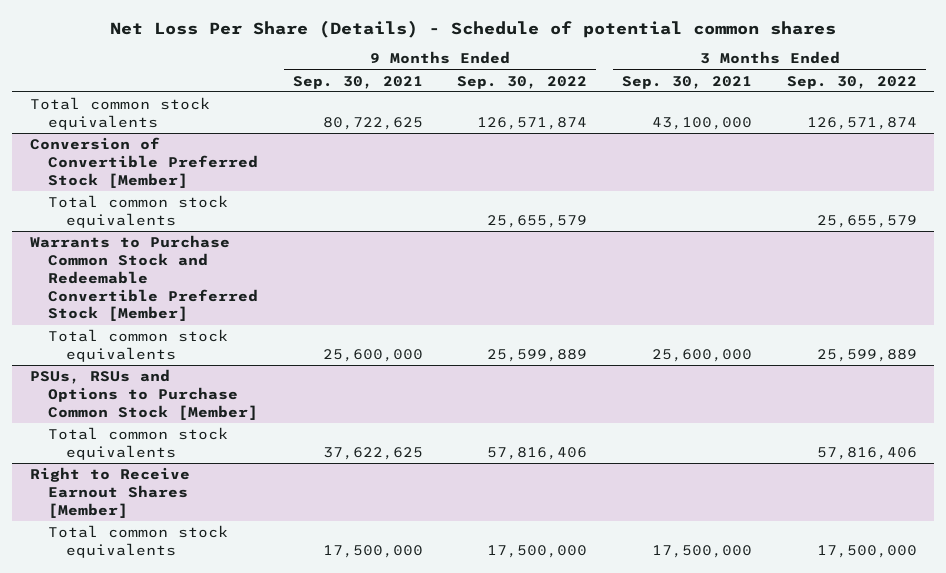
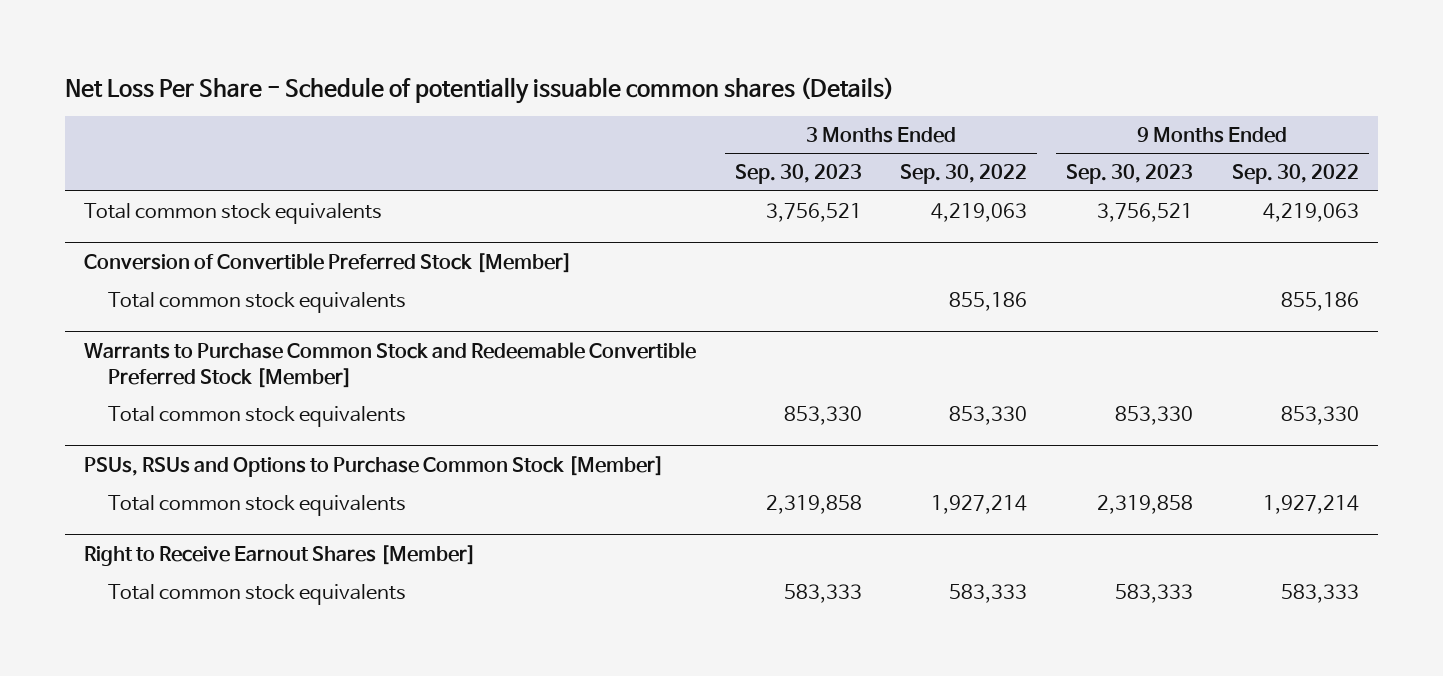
- Net Loss Per Share (Details) - Schedule of potential common shares
+ Net Loss Per Share - Schedule of potentially issuable common shares (Details)
- | 9 Months Ended Sep. 30, 2021 | 9 Months Ended Sep. 30, 2022 | 3 Months Ended Sep. 30, 2021 | 3 Months Ended Sep. 30, 2022
+ | 3 Months Ended Sep. 30, 2023 | 3 Months Ended Sep. 30, 2022 | 9 Months Ended Sep. 30, 2023 | 9 Months Ended Sep. 30, 2022
- Total common stock equivalents | 80,722,625 | 126,571,874 | 43,100,000 | 126,571,874
+ Total common stock equivalents | 3,756,521 | 4,219,063 | 3,756,521 | 4,219,063
@ Conversion of Convertible Preferred Stock [Member]
- Total common stock equivalents | | 25,655,579 | | 25,655,579
+ Total common stock equivalents | | 855,186 | | 855,186
@ Warrants to Purchase Common Stock and Redeemable Convertible Preferred Stock [Member]
- Total common stock equivalents | 25,600,000 | 25,599,889 | 25,600,000 | 25,599,889
+ Total common stock equivalents | 853,330 | 853,330 | 853,330 | 853,330
@ PSUs, RSUs and Options to Purchase Common Stock [Member]
- Total common stock equivalents | 37,622,625 | 57,816,406 | | 57,816,406
+ Total common stock equivalents | 2,319,858 | 1,927,214 | 2,319,858 | 1,927,214
@ Right to Receive Earnout Shares [Member]
- Total common stock equivalents | 17,500,000 | 17,500,000 | 17,500,000 | 17,500,000
+ Total common stock equivalents | 583,333 | 583,333 | 583,333 | 583,333

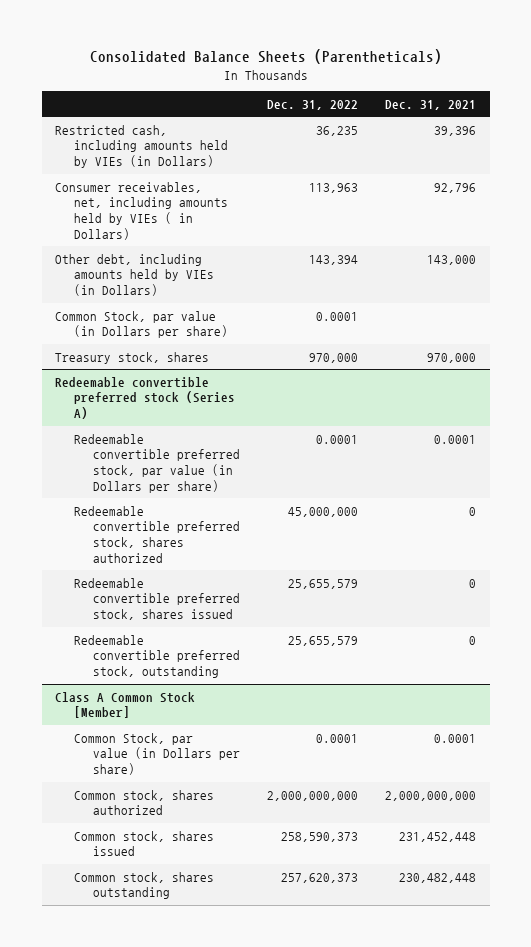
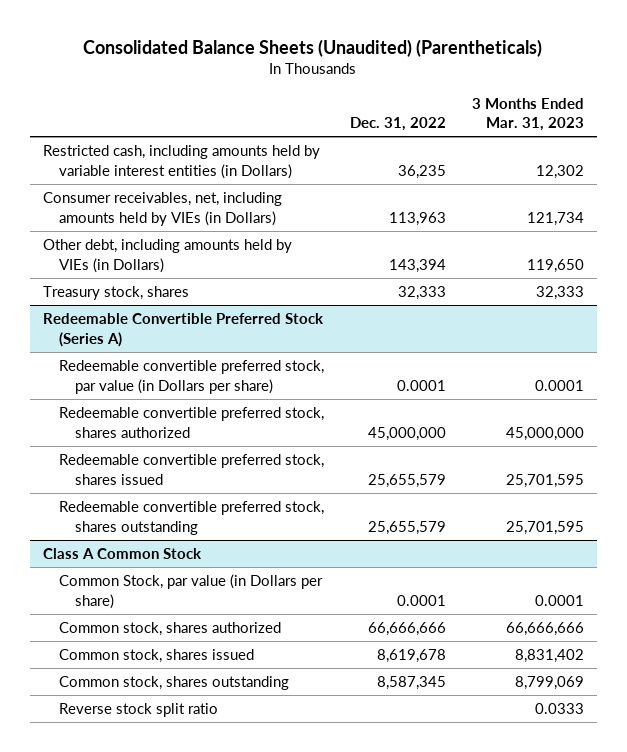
- Consolidated Balance Sheets (Parentheticals)
+ Consolidated Balance Sheets (Unaudited) (Parentheticals)
- | Dec. 31, 2022 | Dec. 31, 2021
+ | Dec. 31, 2022 | 3 Months Ended Mar. 31, 2023
- Restricted cash, including amounts held by VIEs (in Dollars) | 36,235 | 39,396
- Consumer receivables, net, including amounts held by VIEs ( in Dollars) | 113,963 | 92,796
+ Restricted cash, including amounts held by variable interest entities (in Dollars) | 36,235 | 12,302
+ Consumer receivables, net, including amounts held by VIEs (in Dollars) | 113,963 | 121,734
- Common Stock, par value (in Dollars per share) | 0.0001 |
- Treasury stock, shares | 970,000 | 970,000
- Redeemable convertible preferred stock (Series A)
+ Treasury stock, shares | 32,333 | 32,333
+ Redeemable Convertible Preferred Stock (Series A)
- Redeemable convertible preferred stock, outstanding | 25,655,579 | 0
- Class A Common Stock [Member]
+ Redeemable convertible preferred stock, shares outstanding | 25,655,579 | 25,701,595
+ Class A Common Stock
- Common stock, shares authorized | 2,000,000,000 | 2,000,000,000
- Common stock, shares issued | 258,590,373 | 231,452,448
- Common stock, shares outstanding | 257,620,373 | 230,482,448
+ Common stock, shares authorized | 66,666,666 | 66,666,666
+ Common stock, shares issued | 8,619,678 | 8,831,402
+ Common stock, shares outstanding | 8,587,345 | 8,799,069
+ Reverse stock split ratio | | 0.0333

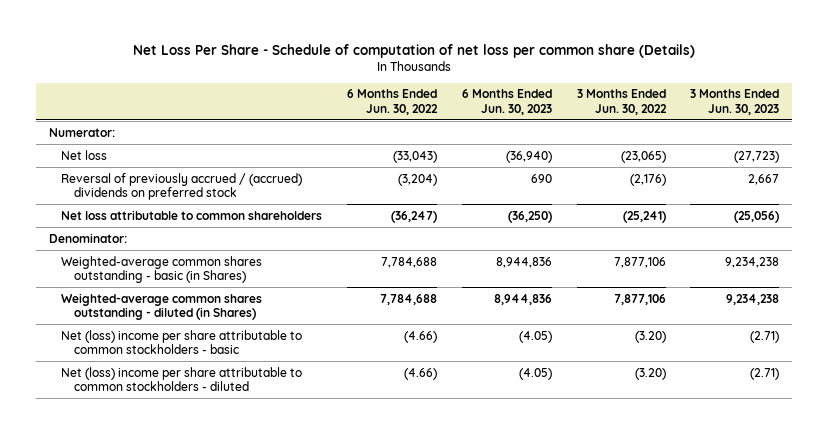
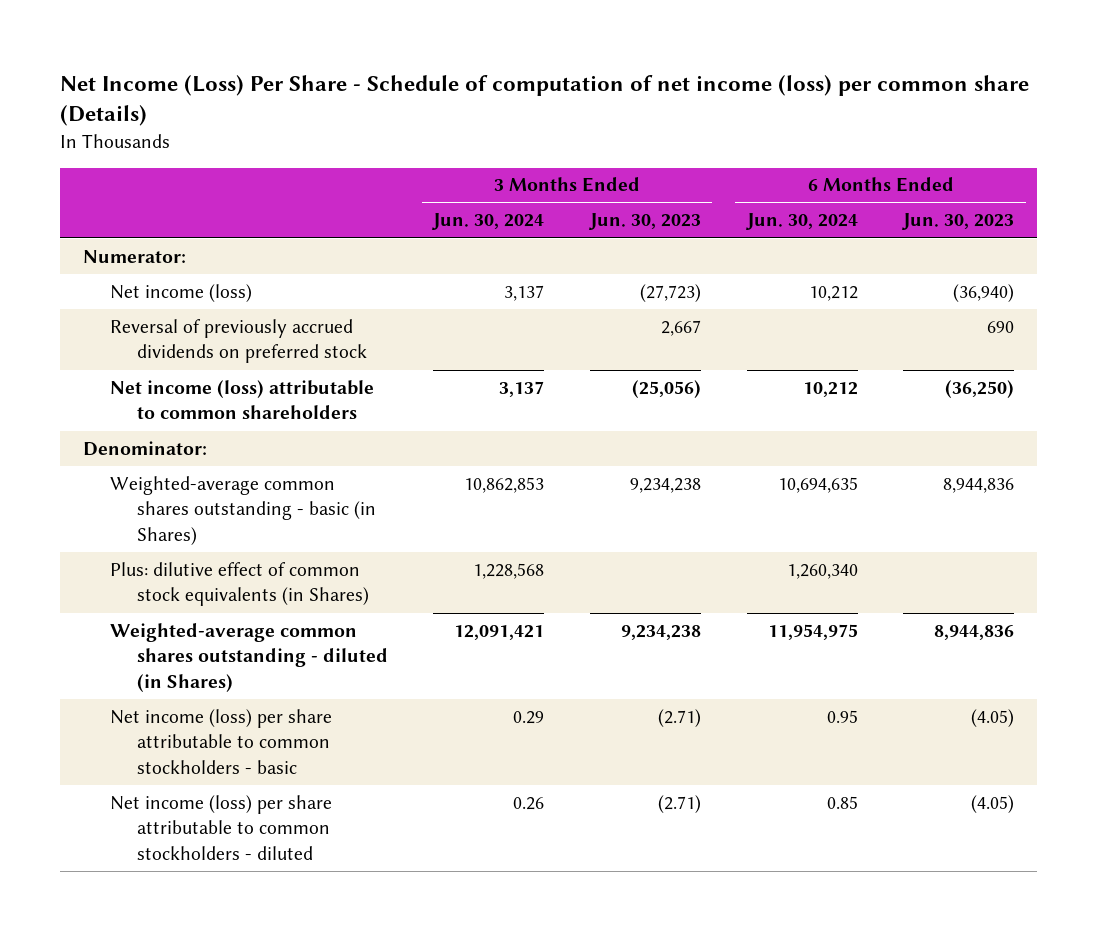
- Net Loss Per Share - Schedule of computation of net loss per common share (Details)
+ Net Income (Loss) Per Share - Schedule of computation of net income (loss) per common share (Details)
- | 6 Months Ended Jun. 30, 2022 | 6 Months Ended Jun. 30, 2023 | 3 Months Ended Jun. 30, 2022 | 3 Months Ended Jun. 30, 2023
+ | 3 Months Ended Jun. 30, 2024 | 3 Months Ended Jun. 30, 2023 | 6 Months Ended Jun. 30, 2024 | 6 Months Ended Jun. 30, 2023
- Net loss | (33,043) | (36,940) | (23,065) | (27,723)
- Reversal of previously accrued / (accrued) dividends on preferred stock | (3,204) | 690 | (2,176) | 2,667
- Net loss attributable to common shareholders | (36,247) | (36,250) | (25,241) | (25,056)
+ Net income (loss) | 3,137 | (27,723) | 10,212 | (36,940)
+ Reversal of previously accrued dividends on preferred stock | | 2,667 | | 690
+ Net income (loss) attributable to common shareholders | 3,137 | (25,056) | 10,212 | (36,250)
+ Plus: dilutive effect of common stock equivalents (in Shares) | 1,228,568 | | 1,260,340 |
- Net (loss) income per share attributable to common stockholders - basic | (4.66) | (4.05) | (3.20) | (2.71)
- Net (loss) income per share attributable to common stockholders - diluted | (4.66) | (4.05) | (3.20) | (2.71)
+ Net income (loss) per share attributable to common stockholders - basic | 0.29 | (2.71) | 0.95 | (4.05)
+ Net income (loss) per share attributable to common stockholders - diluted | 0.26 | (2.71) | 0.85 | (4.05)

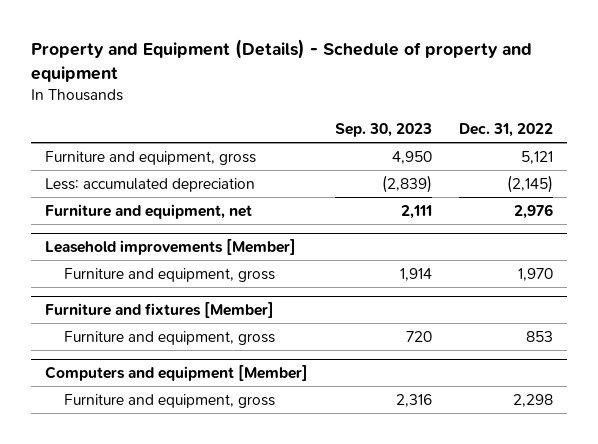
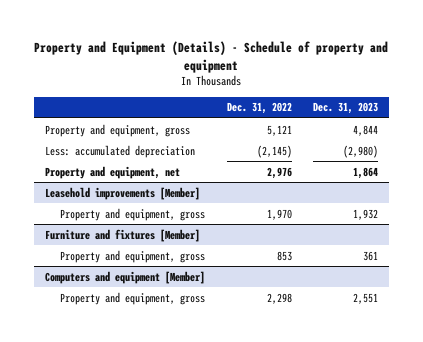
- | Sep. 30, 2023 | Dec. 31, 2022
+ | Dec. 31, 2022 | Dec. 31, 2023
- Furniture and equipment, gross | 4,950 | 5,121
+ Property and equipment, gross | 5,121 | 4,844
- Furniture and equipment, net | 2,111 | 2,976
+ Property and equipment, net | 2,976 | 1,864
@ Leasehold improvements [Member]
- Furniture and equipment, gross | 1,914 | 1,970
+ Property and equipment, gross | 1,970 | 1,932
@ Furniture and fixtures [Member]
- Furniture and equipment, gross | 720 | 853
+ Property and equipment, gross | 853 | 361
@ Computers and equipment [Member]
- Furniture and equipment, gross | 2,316 | 2,298
+ Property and equipment, gross | 2,298 | 2,551

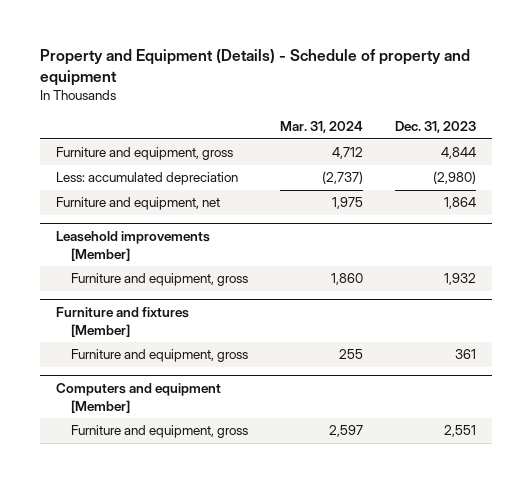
- | Dec. 31, 2022 | Dec. 31, 2023
+ | Mar. 31, 2024 | Dec. 31, 2023
- Property and equipment, gross | 5,121 | 4,844
+ Furniture and equipment, gross | 4,712 | 4,844
- Property and equipment, net | 2,976 | 1,864
+ Furniture and equipment, net | 1,975 | 1,864
@ Leasehold improvements [Member]
- Property and equipment, gross | 1,970 | 1,932
+ Furniture and equipment, gross | 1,860 | 1,932
@ Furniture and fixtures [Member]
- Property and equipment, gross | 853 | 361
+ Furniture and equipment, gross | 255 | 361
@ Computers and equipment [Member]
- Property and equipment, gross | 2,298 | 2,551
+ Furniture and equipment, gross | 2,597 | 2,551

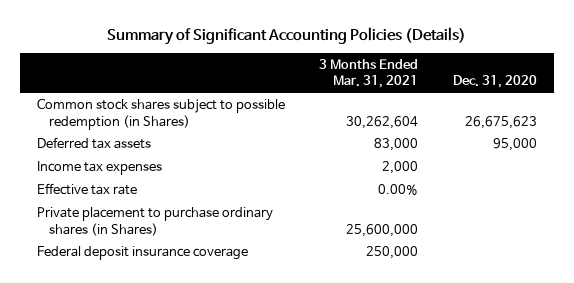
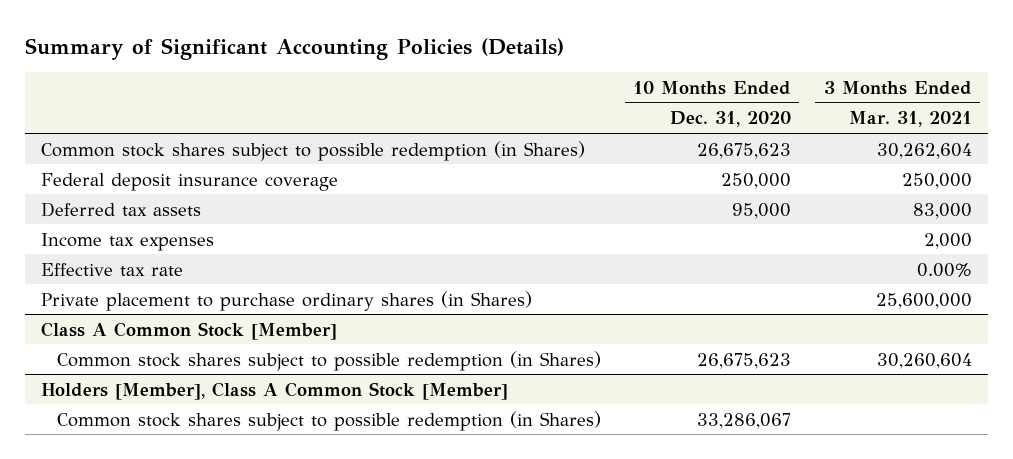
- | 3 Months Ended Mar. 31, 2021 | Dec. 31, 2020
+ | 10 Months Ended Dec. 31, 2020 | 3 Months Ended Mar. 31, 2021
moved up: Federal deposit insurance coverage | 250,000 | 250,000
+ Class A Common Stock [Member]
+ Common stock shares subject to possible redemption (in Shares) | 26,675,623 | 30,260,604
+ Holders [Member], Class A Common Stock [Member]
+ Common stock shares subject to possible redemption (in Shares) | 33,286,067 |

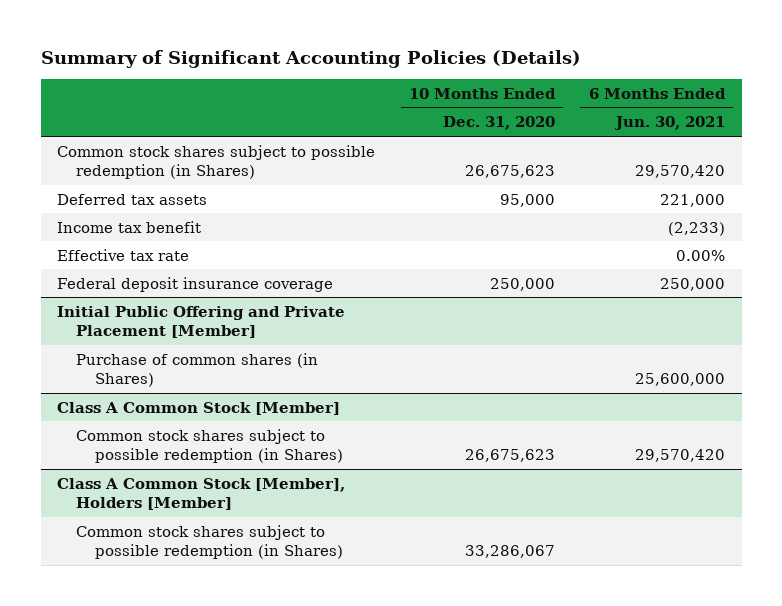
- | 10 Months Ended Dec. 31, 2020 | 3 Months Ended Mar. 31, 2021
+ | 10 Months Ended Dec. 31, 2020 | 6 Months Ended Jun. 30, 2021
- Income tax expenses | | 2,000
+ Income tax benefit | | (2,233)
- Private placement to purchase ordinary shares (in Shares) | | 25,600,000
moved down: Federal deposit insurance coverage | 250,000 | 250,000
+ Initial Public Offering and Private Placement [Member]
+ Purchase of common shares (in Shares) | | 25,600,000
- Holders [Member], Class A Common Stock [Member]
+ Class A Common Stock [Member], Holders [Member]

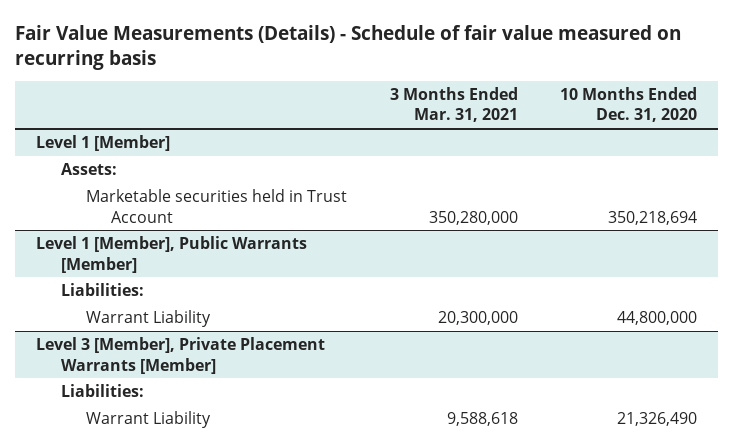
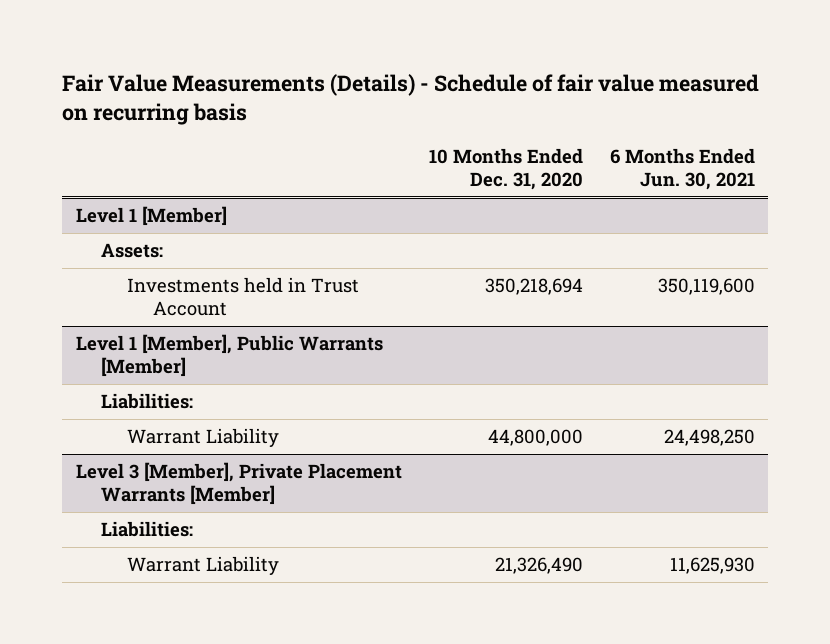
- | 3 Months Ended Mar. 31, 2021 | 10 Months Ended Dec. 31, 2020
+ | 10 Months Ended Dec. 31, 2020 | 6 Months Ended Jun. 30, 2021
@ Level 1 [Member]
- Marketable securities held in Trust Account | 350,280,000 | 350,218,694
+ Investments held in Trust Account | 350,218,694 | 350,119,600

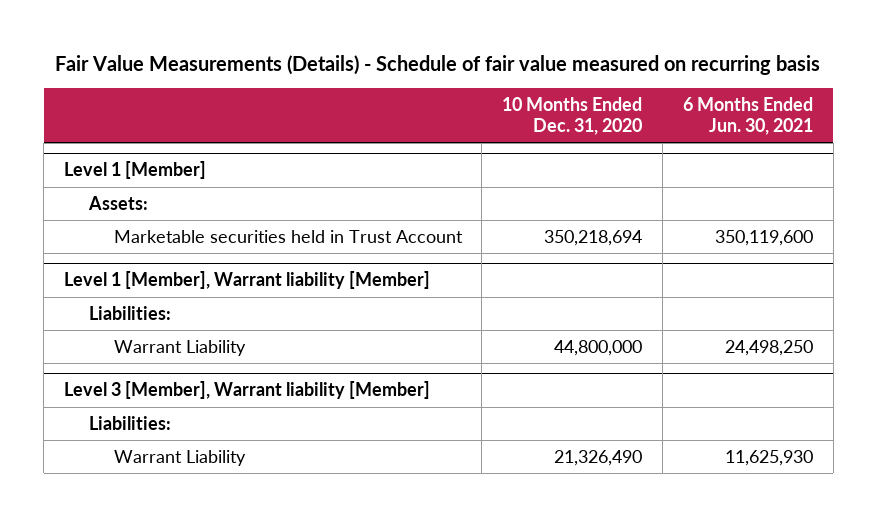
@ Level 1 [Member]
- Investments held in Trust Account | 350,218,694 | 350,119,600
- Level 1 [Member], Public Warrants [Member]
@ Level 1 [Member]
+ Marketable securities held in Trust Account | 350,218,694 | 350,119,600
+ Level 1 [Member], Warrant liability [Member]
- Level 3 [Member], Private Placement Warrants [Member]
+ Level 3 [Member], Warrant liability [Member]

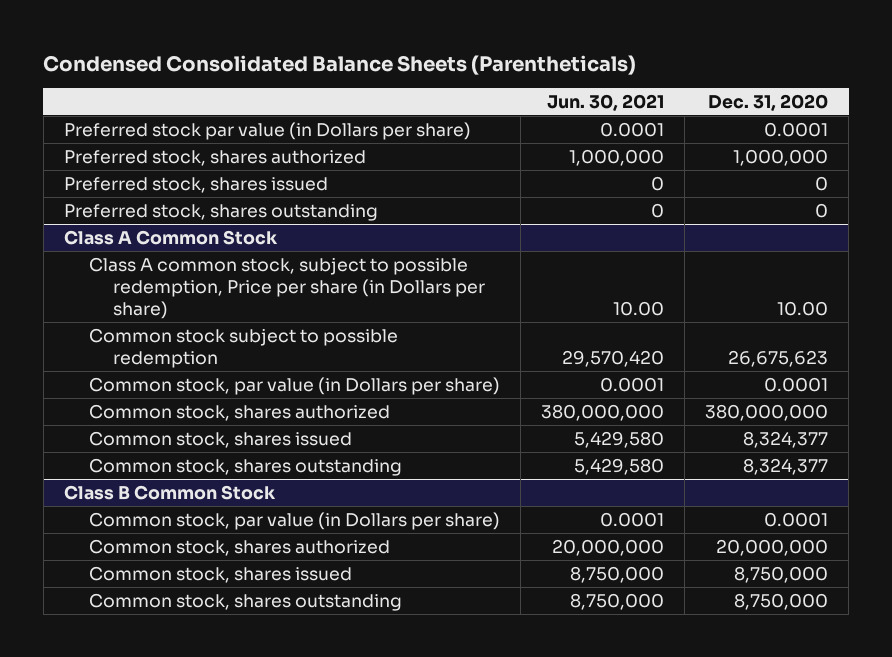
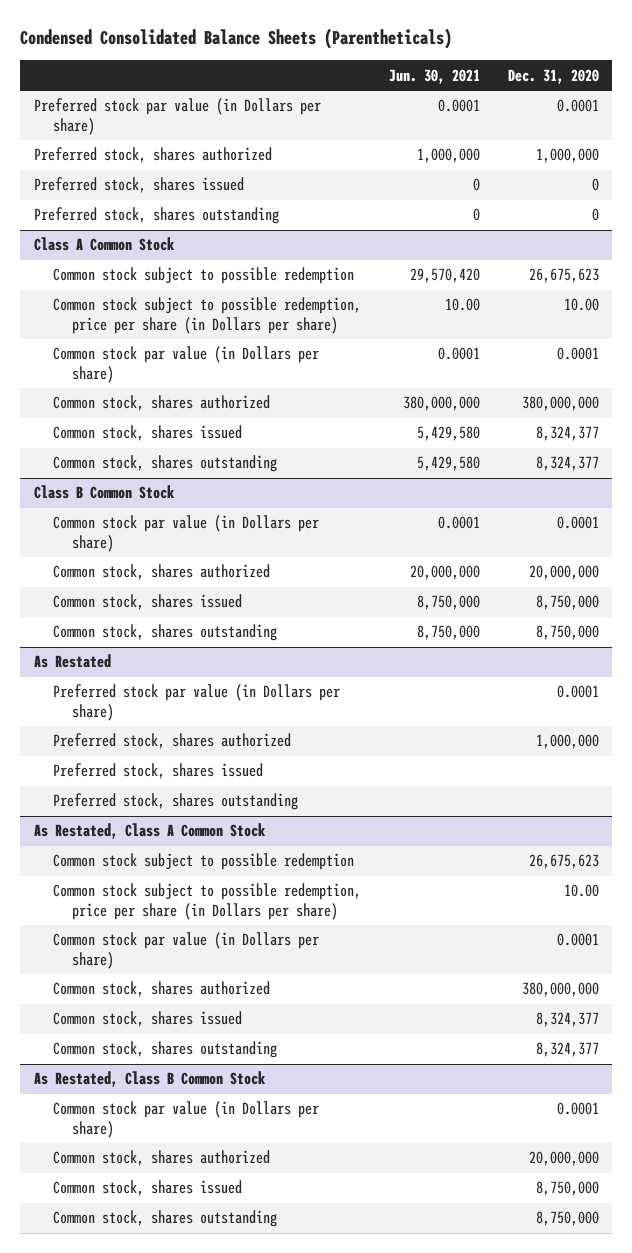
@ Class A Common Stock
- Class A common stock, subject to possible redemption, Price per share (in Dollars per share) | 10.00 | 10.00
- Common stock, par value (in Dollars per share) | 0.0001 | 0.0001
+ Common stock subject to possible redemption, price per share (in Dollars per share) | 10.00 | 10.00
+ Common stock par value (in Dollars per share) | 0.0001 | 0.0001
@ Class B Common Stock
- Common stock, par value (in Dollars per share) | 0.0001 | 0.0001
+ Common stock par value (in Dollars per share) | 0.0001 | 0.0001
+ As Restated
+ Preferred stock par value (in Dollars per share) | | 0.0001
+ Preferred stock, shares authorized | | 1,000,000
+ Preferred stock, shares issued
+ Preferred stock, shares outstanding
+ As Restated, Class A Common Stock
+ Common stock subject to possible redemption | | 26,675,623
+ Common stock subject to possible redemption, price per share (in Dollars per share) | | 10.00
+ Common stock par value (in Dollars per share) | | 0.0001
+ Common stock, shares authorized | | 380,000,000
+ Common stock, shares issued | | 8,324,377
+ Common stock, shares outstanding | | 8,324,377
+ As Restated, Class B Common Stock
+ Common stock par value (in Dollars per share) | | 0.0001
+ Common stock, shares authorized | | 20,000,000
+ Common stock, shares issued | | 8,750,000
+ Common stock, shares outstanding | | 8,750,000

